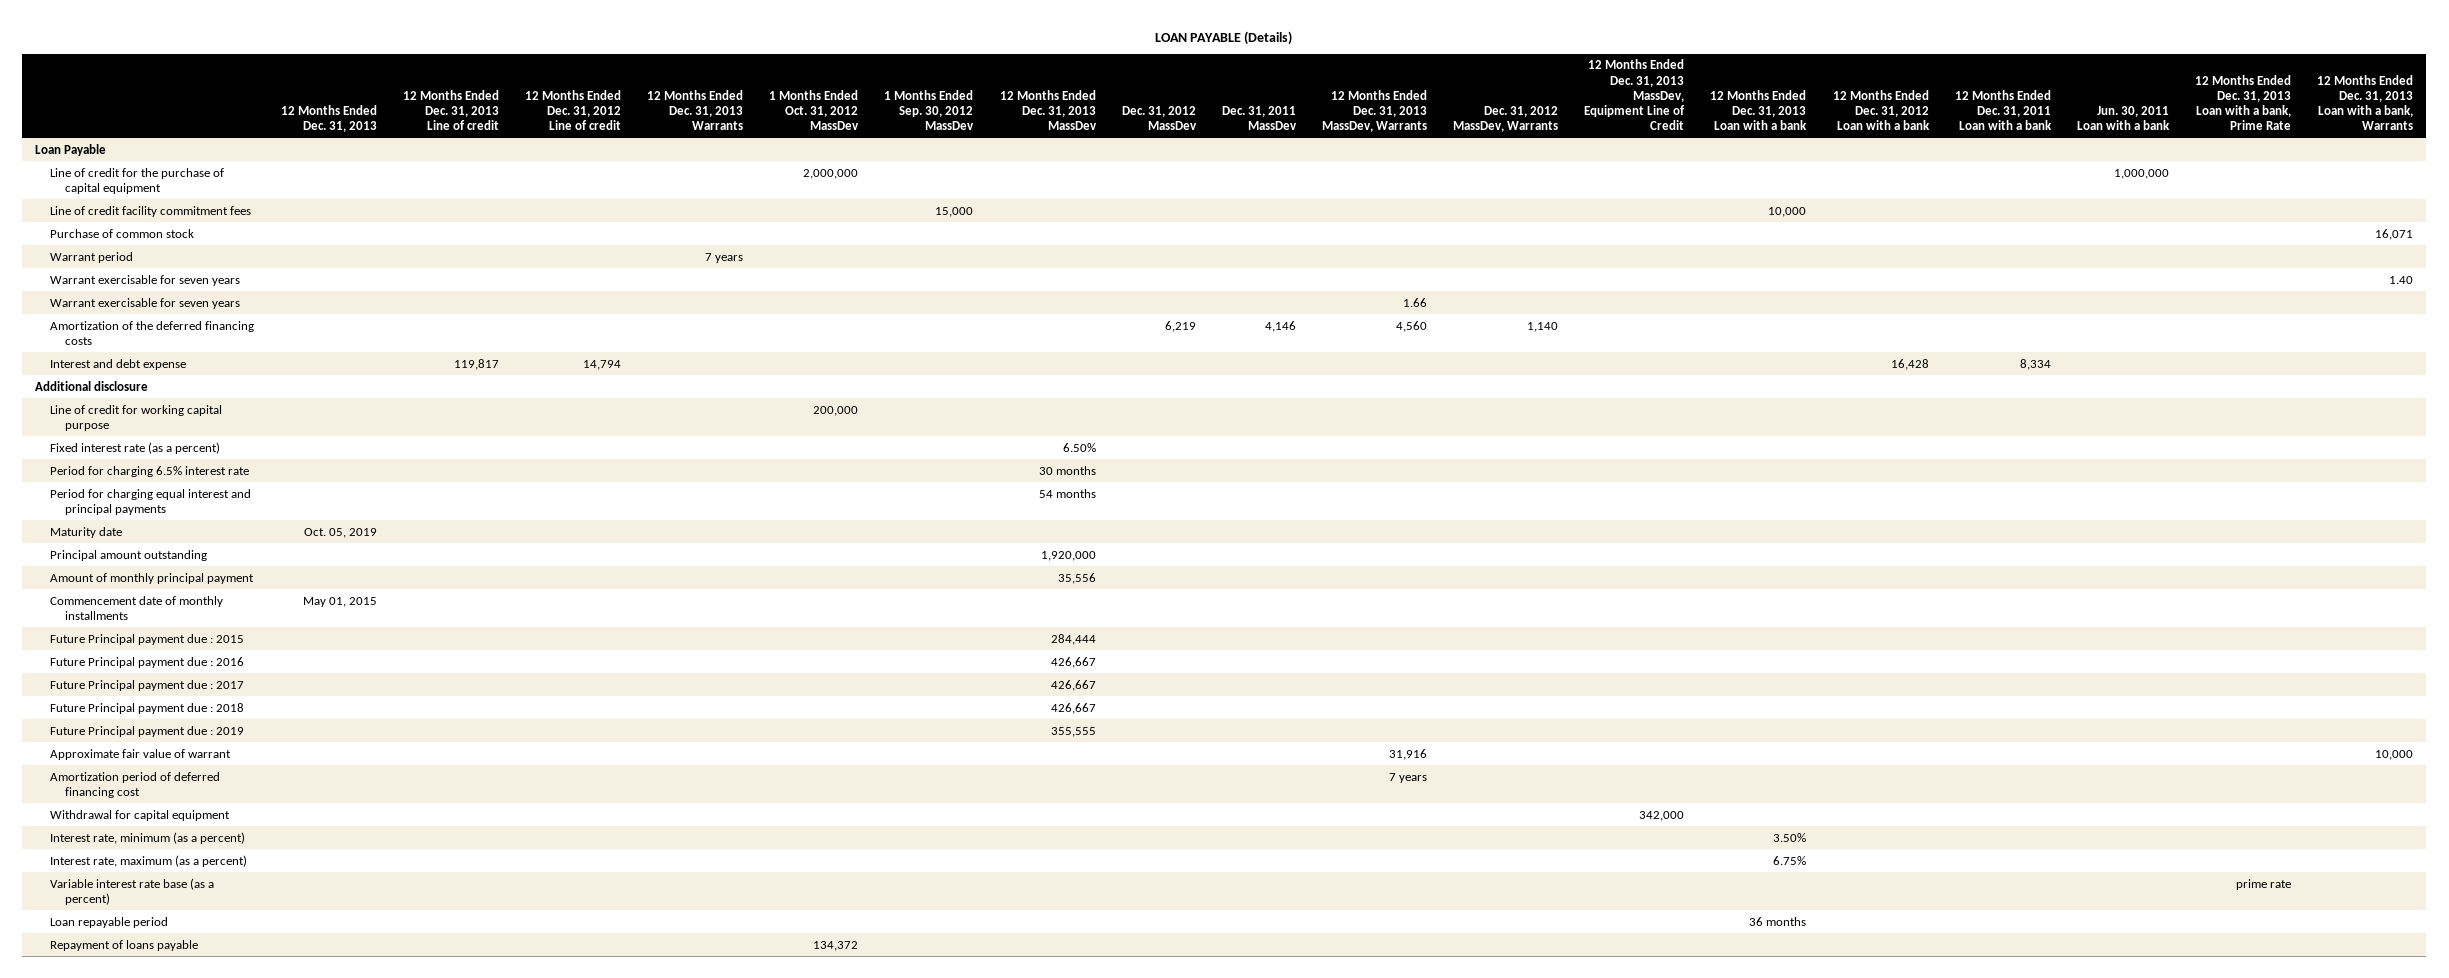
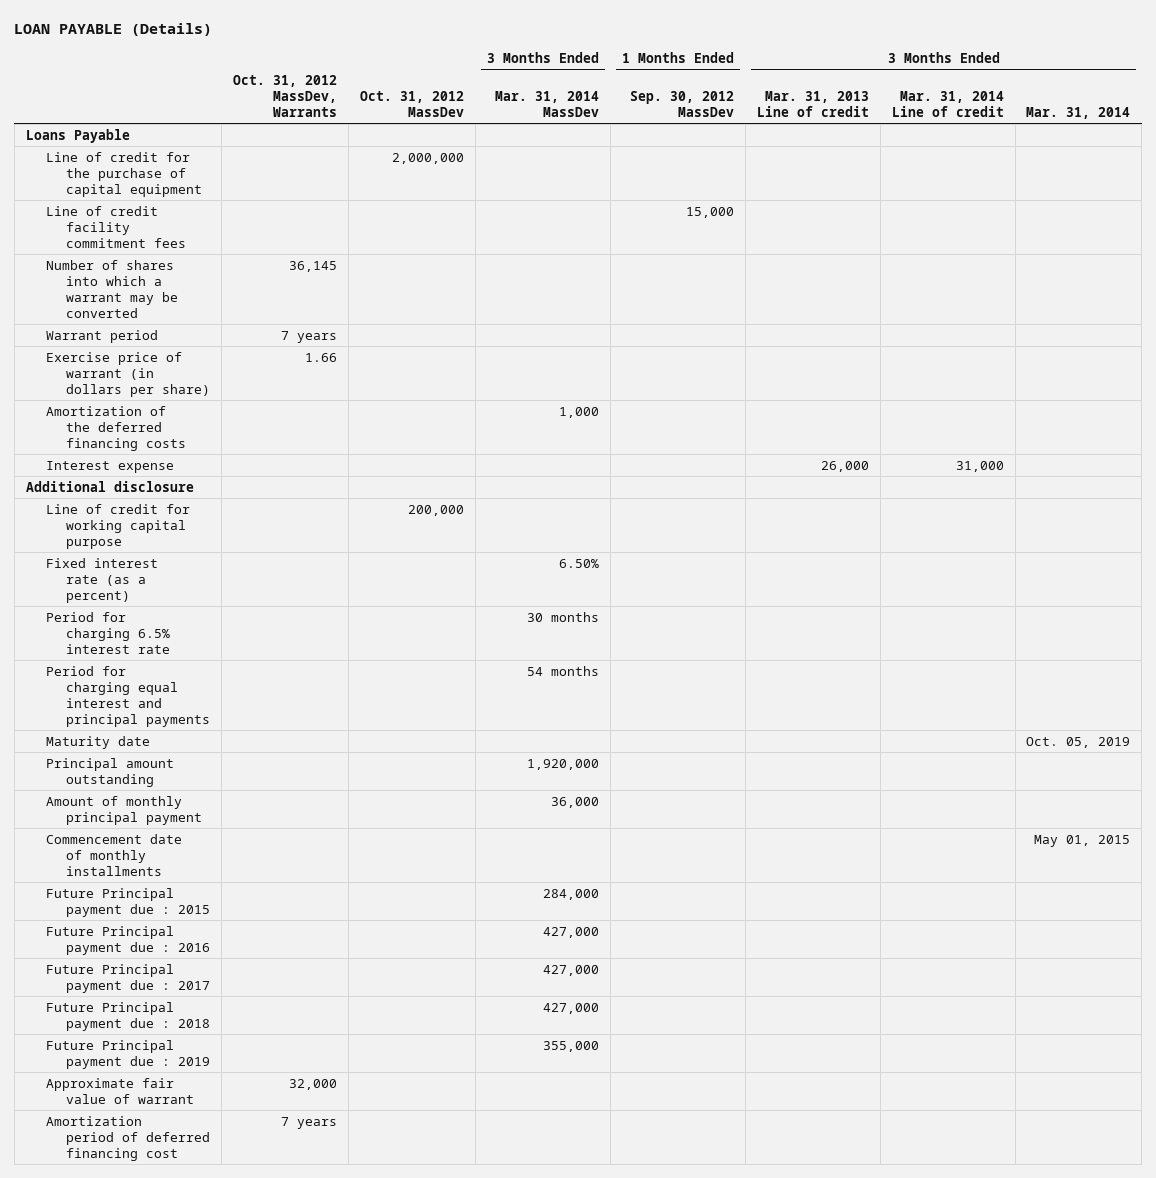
- | 12 Months Ended Dec. 31, 2013 | 12 Months Ended Dec. 31, 2013 Line of credit | 12 Months Ended Dec. 31, 2012 Line of credit | 12 Months Ended Dec. 31, 2013 Warrants | 1 Months Ended Oct. 31, 2012 MassDev | 1 Months Ended Sep. 30, 2012 MassDev | 12 Months Ended Dec. 31, 2013 MassDev | Dec. 31, 2012 MassDev | Dec. 31, 2011 MassDev | 12 Months Ended Dec. 31, 2013 MassDev, Warrants | Dec. 31, 2012 MassDev, Warrants | 12 Months Ended Dec. 31, 2013 MassDev, Equipment Line of Credit | 12 Months Ended Dec. 31, 2013 Loan with a bank | 12 Months Ended Dec. 31, 2012 Loan with a bank | 12 Months Ended Dec. 31, 2011 Loan with a bank | Jun. 30, 2011 Loan with a bank | 12 Months Ended Dec. 31, 2013 Loan with a bank, Prime Rate | 12 Months Ended Dec. 31, 2013 Loan with a bank, Warrants
+ | Oct. 31, 2012 MassDev, Warrants | Oct. 31, 2012 MassDev | 3 Months Ended Mar. 31, 2014 MassDev | 1 Months Ended Sep. 30, 2012 MassDev | 3 Months Ended Mar. 31, 2013 Line of credit | 3 Months Ended Mar. 31, 2014 Line of credit | 3 Months Ended Mar. 31, 2014
- Loan Payable
+ Loans Payable
- Purchase of common stock | | | | | | | | | | | | | | | | | | 16,071
+ Number of shares into which a warrant may be converted | 36,145 | | | | | |
- Warrant exercisable for seven years | | | | | | | | | | | | | | | | | | 1.40
- Warrant exercisable for seven years | | | | | | | | | | 1.66 | | | | | | | |
+ Exercise price of warrant (in dollars per share) | 1.66 | | | | | |
- Interest and debt expense | | 119,817 | 14,794 | | | | | | | | | | | 16,428 | 8,334 | | |
+ Interest expense | | | | | 26,000 | 31,000 |
- Withdrawal for capital equipment | | | | | | | | | | | | 342,000 | | | | | |
- Interest rate, minimum (as a percent) | | | | | | | | | | | | | 3.50% | | | | |
- Interest rate, maximum (as a percent) | | | | | | | | | | | | | 6.75% | | | | |
- Variable interest rate base (as a percent) | | | | | | | | | | | | | | | | | prime rate |
- Loan repayable period | | | | | | | | | | | | | 36 months | | | | |
- Repayment of loans payable | | | | | 134,372 | | | | | | | | | | | | |

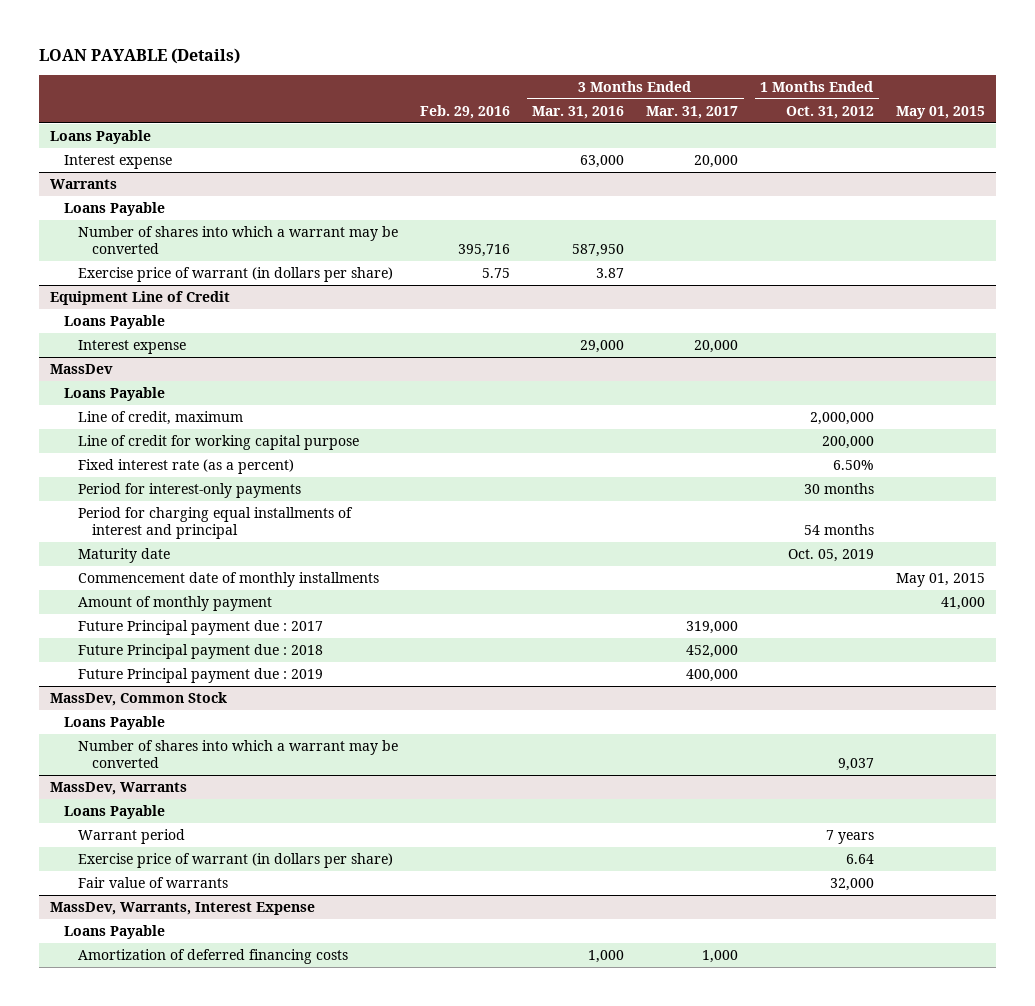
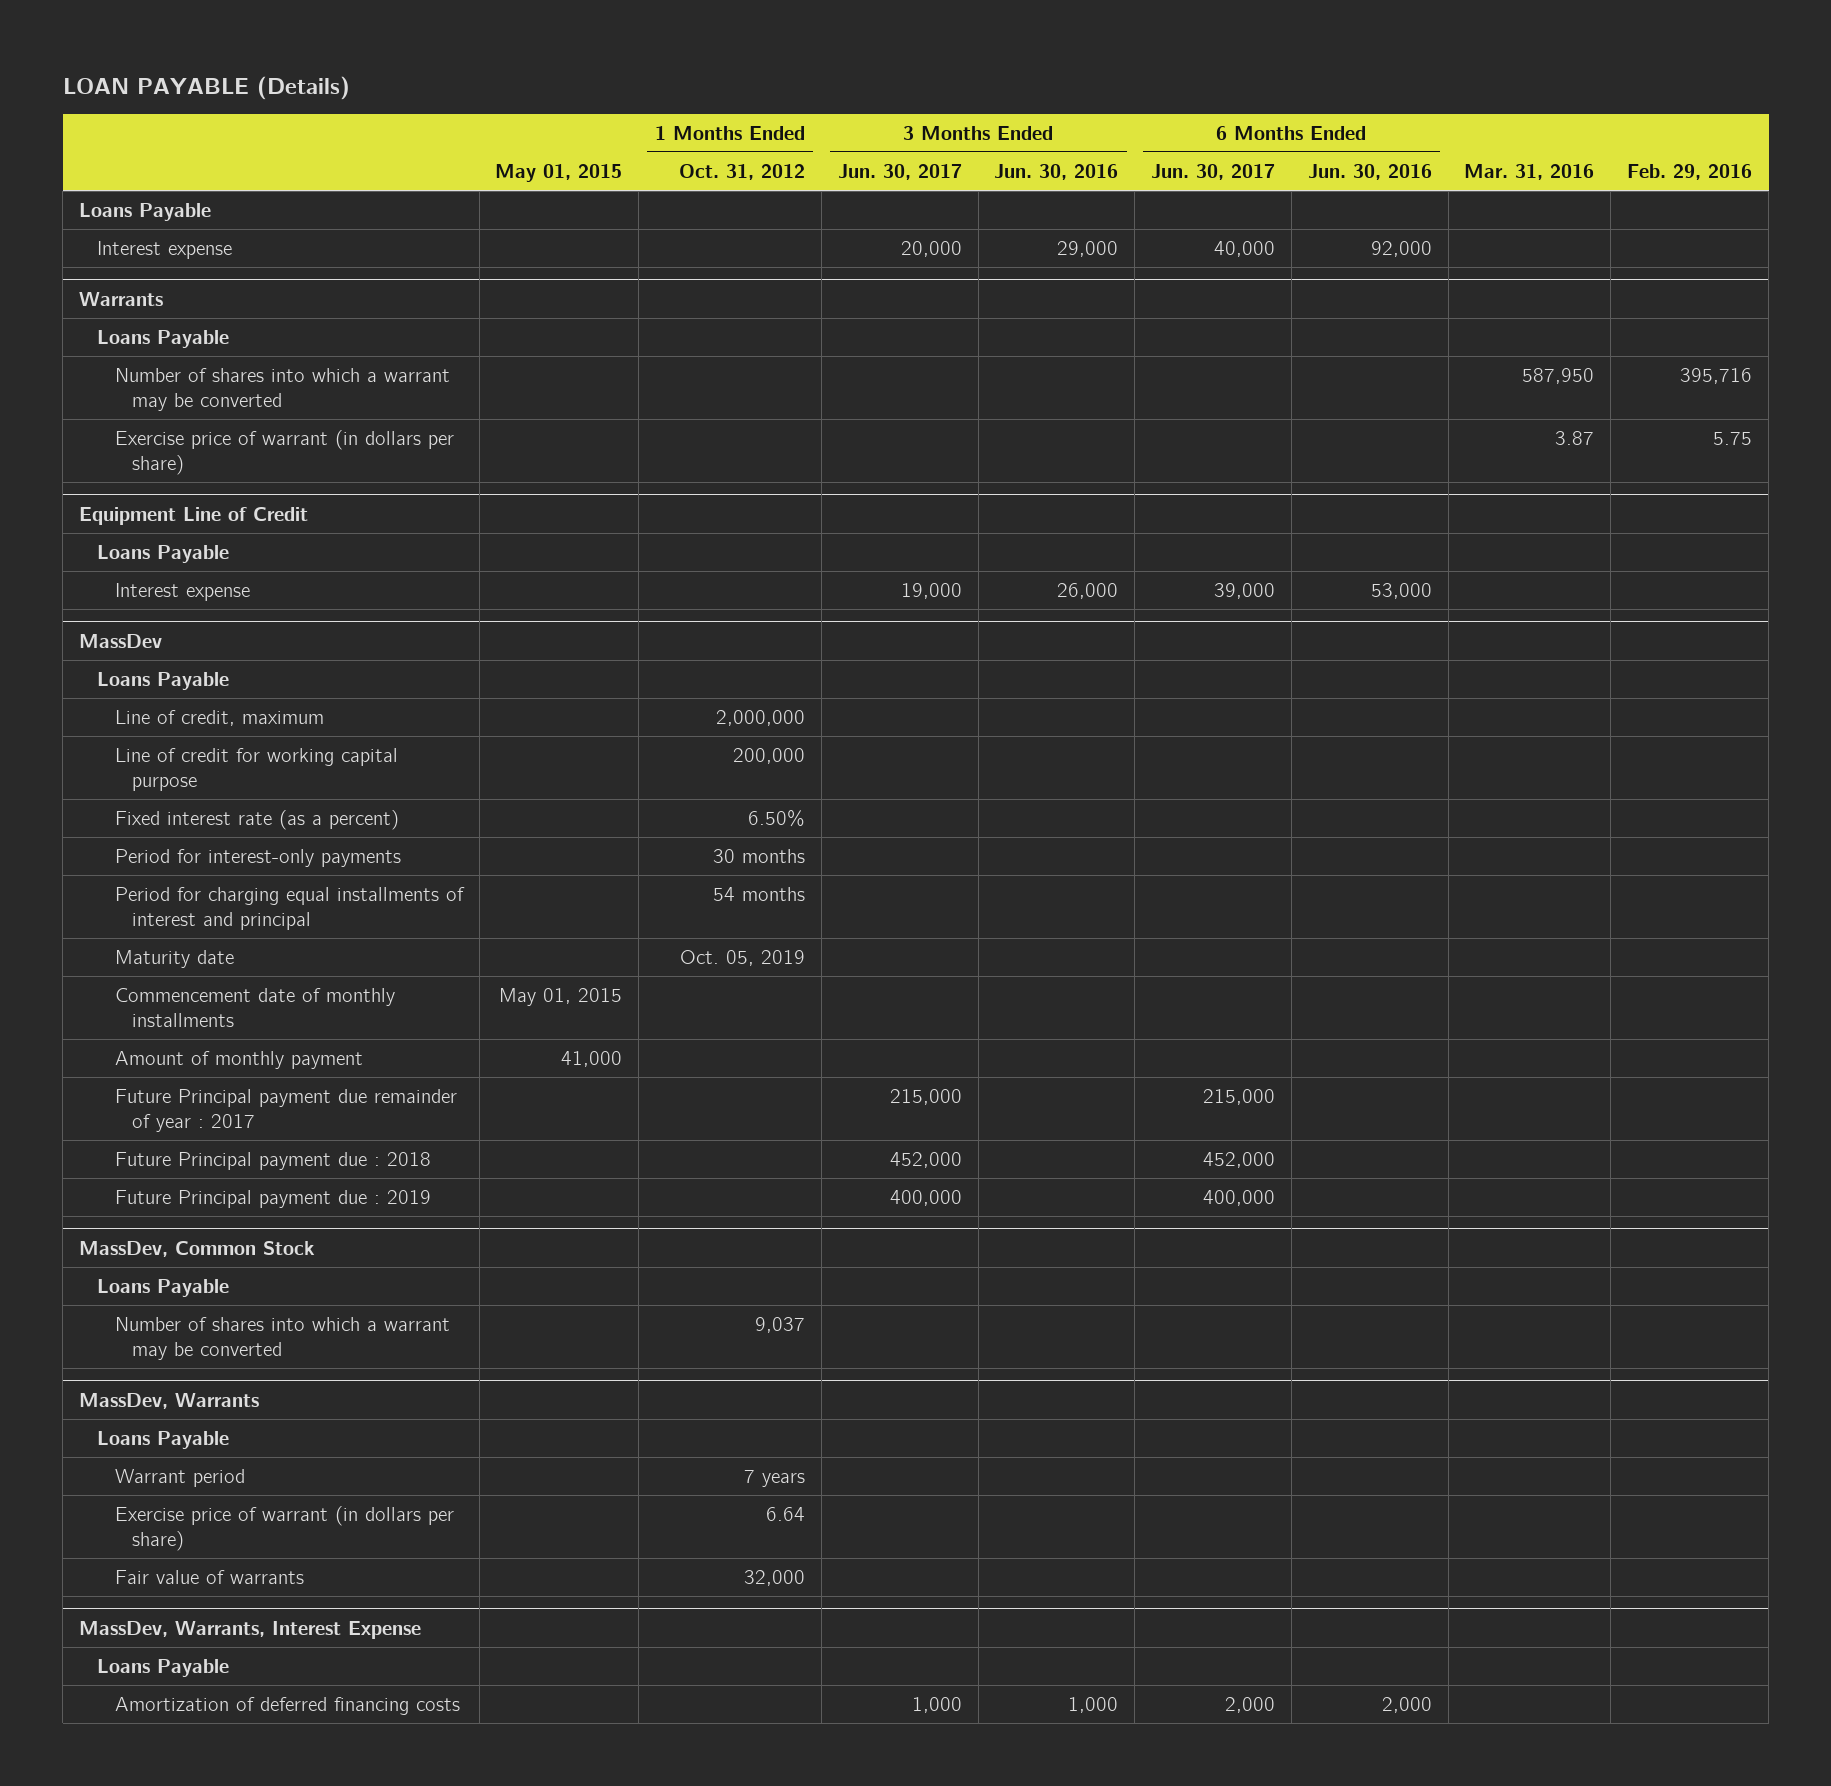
- | Feb. 29, 2016 | 3 Months Ended Mar. 31, 2016 | 3 Months Ended Mar. 31, 2017 | 1 Months Ended Oct. 31, 2012 | May 01, 2015
+ | May 01, 2015 | 1 Months Ended Oct. 31, 2012 | 3 Months Ended Jun. 30, 2017 | 3 Months Ended Jun. 30, 2016 | 6 Months Ended Jun. 30, 2017 | 6 Months Ended Jun. 30, 2016 | Mar. 31, 2016 | Feb. 29, 2016
@ MassDev
- Future Principal payment due : 2017 | | | 319,000 | |
+ Future Principal payment due remainder of year : 2017 | | | 215,000 | | 215,000 | | |

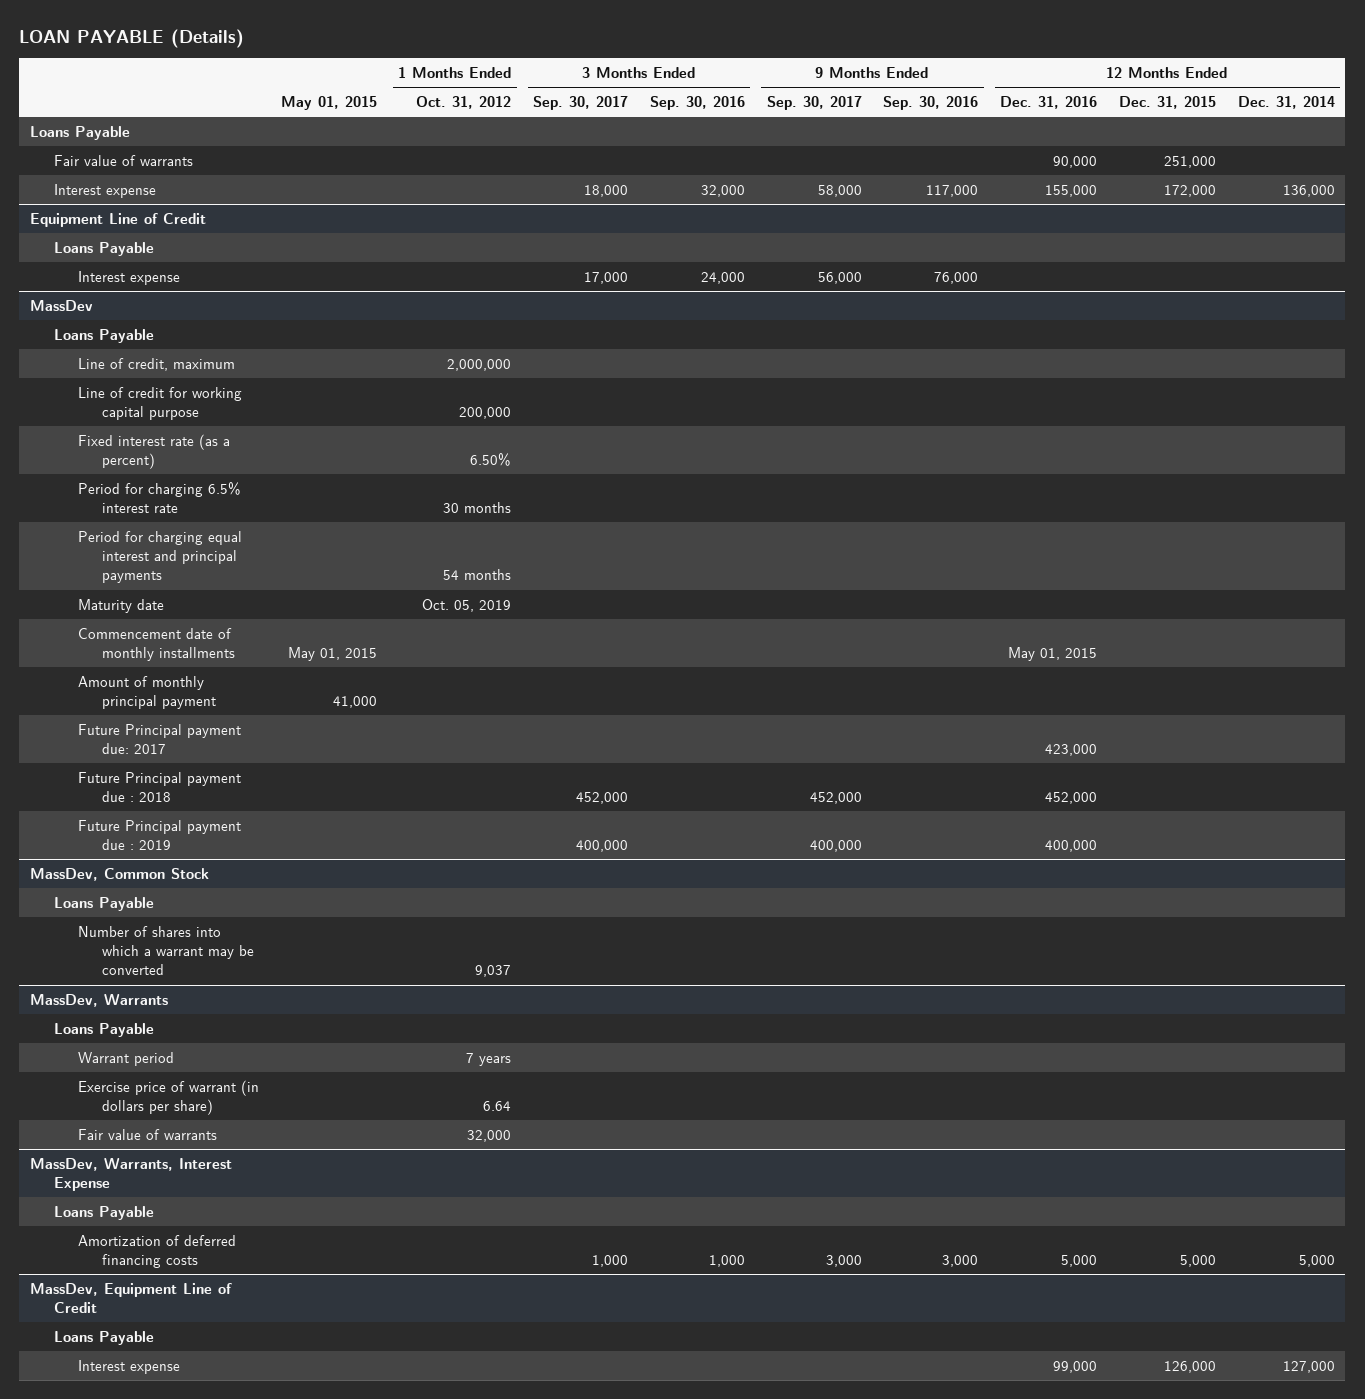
- | May 01, 2015 | 1 Months Ended Oct. 31, 2012 | 3 Months Ended Jun. 30, 2017 | 3 Months Ended Jun. 30, 2016 | 6 Months Ended Jun. 30, 2017 | 6 Months Ended Jun. 30, 2016 | Mar. 31, 2016 | Feb. 29, 2016
+ | May 01, 2015 | 1 Months Ended Oct. 31, 2012 | 3 Months Ended Sep. 30, 2017 | 3 Months Ended Sep. 30, 2016 | 9 Months Ended Sep. 30, 2017 | 9 Months Ended Sep. 30, 2016 | 12 Months Ended Dec. 31, 2016 | 12 Months Ended Dec. 31, 2015 | 12 Months Ended Dec. 31, 2014
+ Fair value of warrants | | | | | | | 90,000 | 251,000 |
- Warrants
- Loans Payable
- Number of shares into which a warrant may be converted | | | | | | | 587,950 | 395,716
- Exercise price of warrant (in dollars per share) | | | | | | | 3.87 | 5.75
@ MassDev
- Period for interest-only payments | | 30 months | | | | | |
- Period for charging equal installments of interest and principal | | 54 months | | | | | |
+ Period for charging 6.5% interest rate | | 30 months | | | | | | |
+ Period for charging equal interest and principal payments | | 54 months | | | | | | |
- Amount of monthly payment | 41,000 | | | | | | |
- Future Principal payment due remainder of year : 2017 | | | 215,000 | | 215,000 | | |
+ Amount of monthly principal payment | 41,000 | | | | | | | |
+ Future Principal payment due: 2017 | | | | | | | 423,000 | |
+ MassDev, Equipment Line of Credit
+ Loans Payable
+ Interest expense | | | | | | | 99,000 | 126,000 | 127,000

